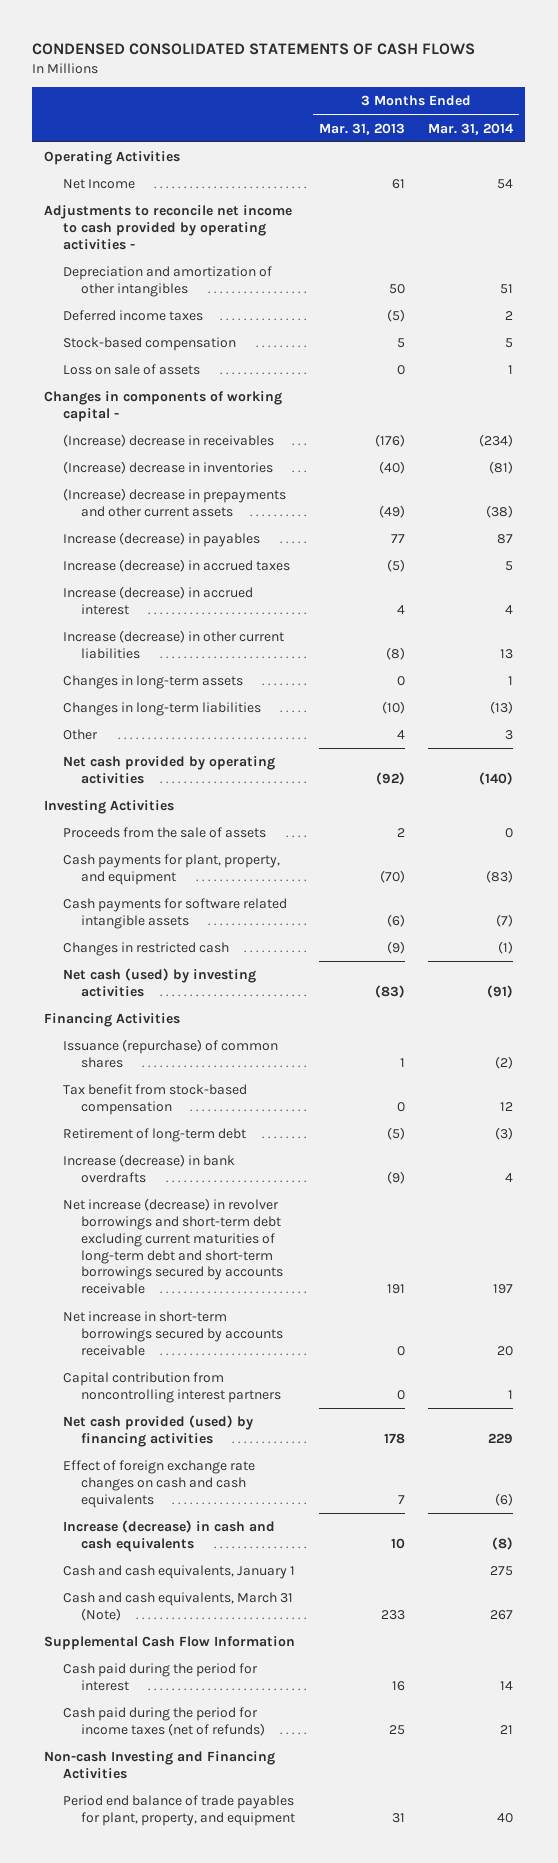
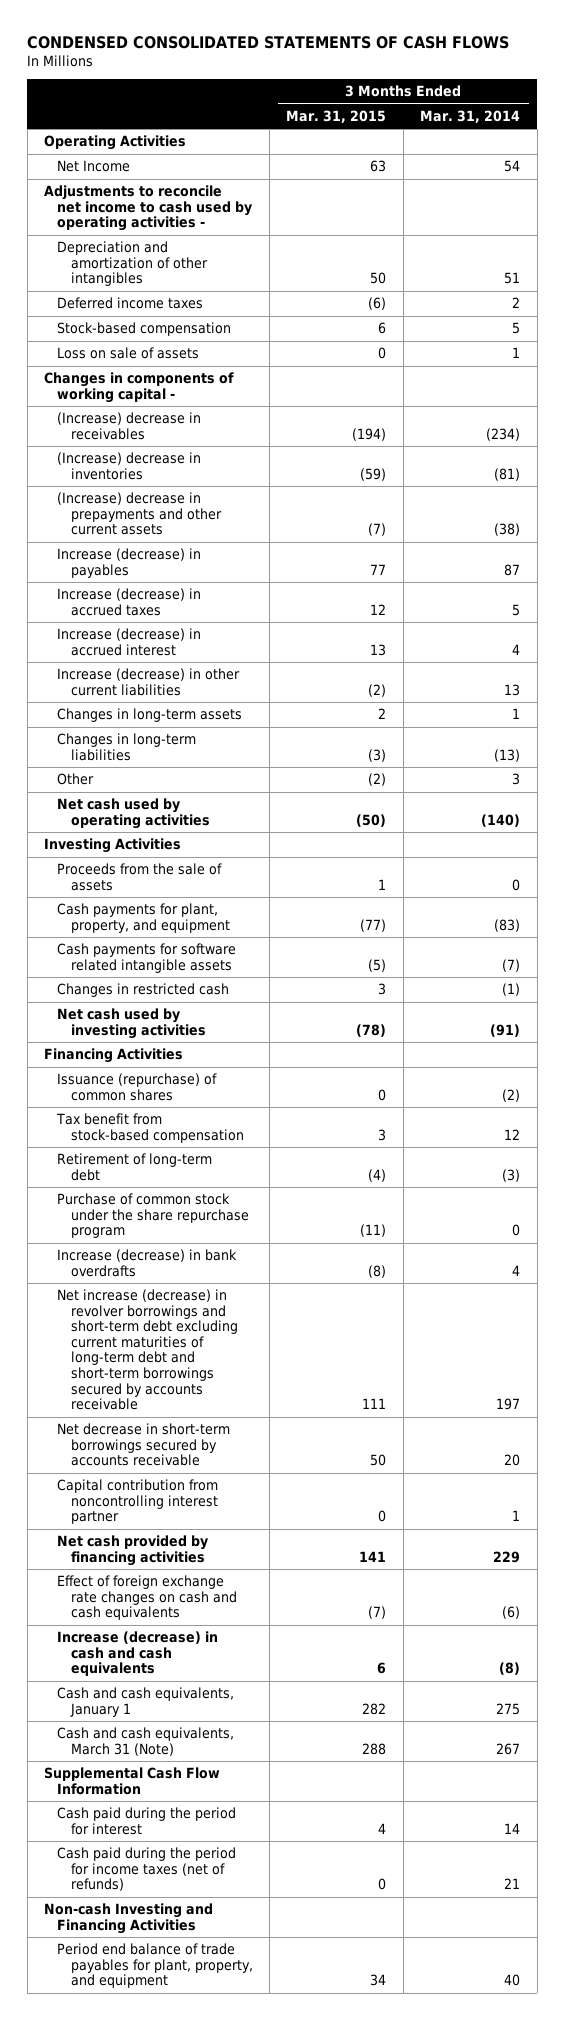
- | 3 Months Ended Mar. 31, 2013 | 3 Months Ended Mar. 31, 2014
+ | 3 Months Ended Mar. 31, 2015 | 3 Months Ended Mar. 31, 2014
- Adjustments to reconcile net income to cash provided by operating activities -
+ Adjustments to reconcile net income to cash used by operating activities -
- Net cash provided by operating activities | (92) | (140)
+ Net cash used by operating activities | (50) | (140)
- Net cash (used) by investing activities | (83) | (91)
+ Net cash used by investing activities | (78) | (91)
+ Purchase of common stock under the share repurchase program | (11) | 0
- Net increase in short-term borrowings secured by accounts receivable | 0 | 20
- Capital contribution from noncontrolling interest partners | 0 | 1
- Net cash provided (used) by financing activities | 178 | 229
+ Net decrease in short-term borrowings secured by accounts receivable | 50 | 20
+ Capital contribution from noncontrolling interest partner | 0 | 1
+ Net cash provided by financing activities | 141 | 229

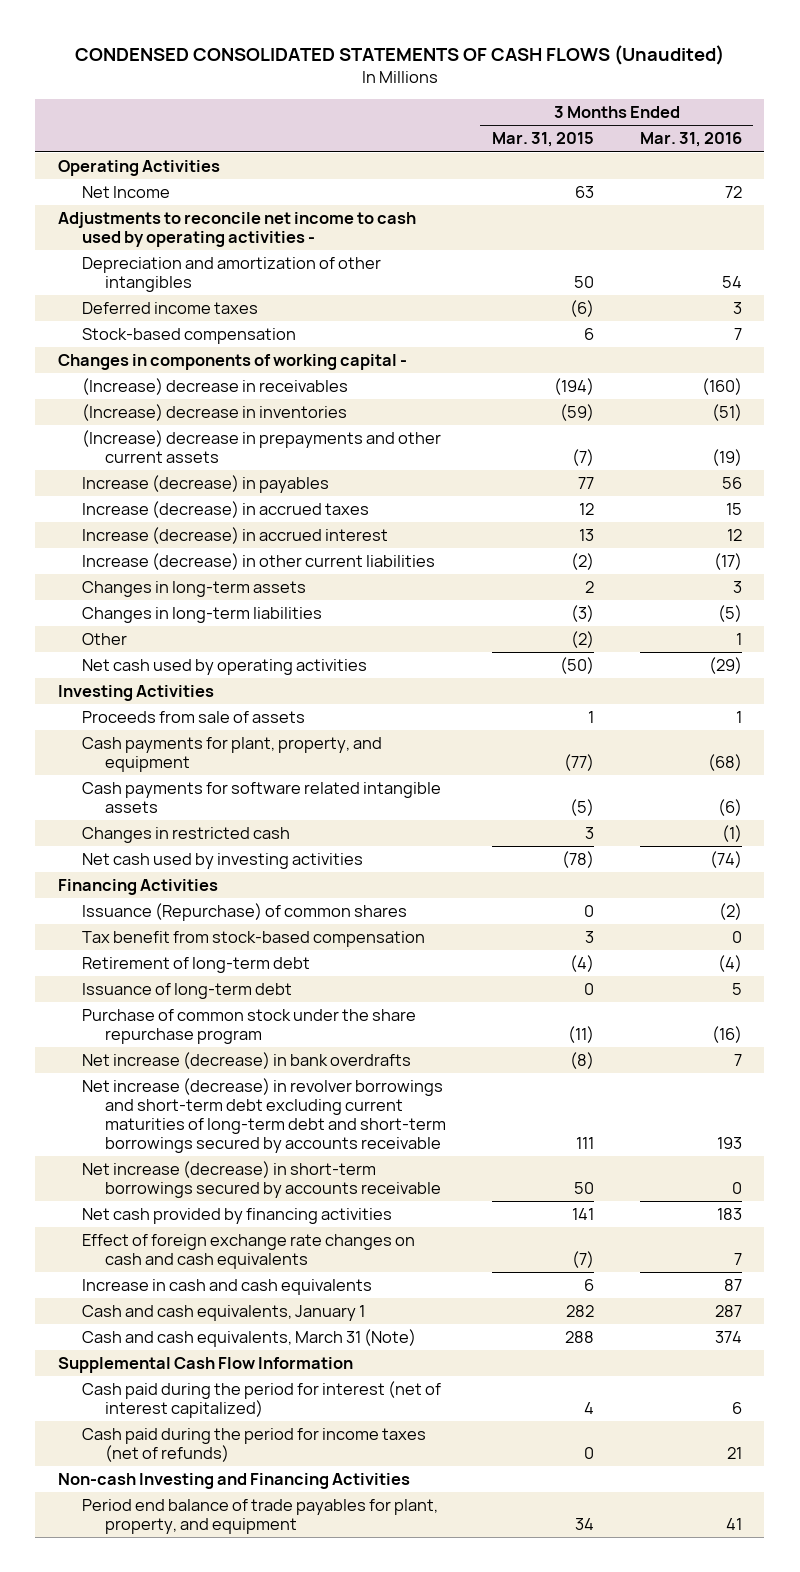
- CONDENSED CONSOLIDATED STATEMENTS OF CASH FLOWS
+ CONDENSED CONSOLIDATED STATEMENTS OF CASH FLOWS (Unaudited)
- | 3 Months Ended Mar. 31, 2015 | 3 Months Ended Mar. 31, 2014
+ | 3 Months Ended Mar. 31, 2015 | 3 Months Ended Mar. 31, 2016
- Loss on sale of assets | 0 | 1
- Proceeds from the sale of assets | 1 | 0
+ Proceeds from sale of assets | 1 | 1
- Issuance (repurchase) of common shares | 0 | (2)
+ Issuance (Repurchase) of common shares | 0 | (2)
+ Issuance of long-term debt | 0 | 5
- Increase (decrease) in bank overdrafts | (8) | 4
+ Net increase (decrease) in bank overdrafts | (8) | 7
- Net decrease in short-term borrowings secured by accounts receivable | 50 | 20
- Capital contribution from noncontrolling interest partner | 0 | 1
+ Net increase (decrease) in short-term borrowings secured by accounts receivable | 50 | 0
- Increase (decrease) in cash and cash equivalents | 6 | (8)
+ Increase in cash and cash equivalents | 6 | 87
- Cash paid during the period for interest | 4 | 14
+ Cash paid during the period for interest (net of interest capitalized) | 4 | 6

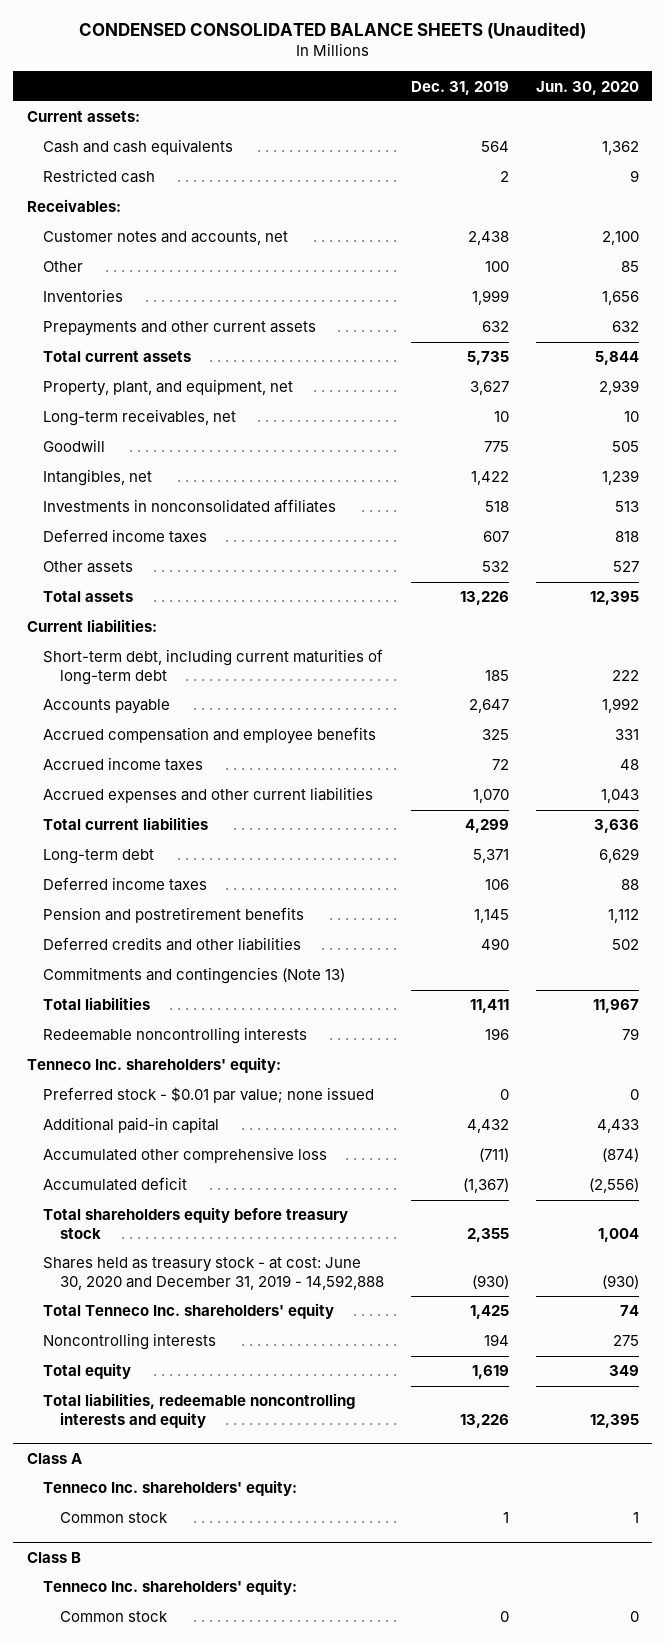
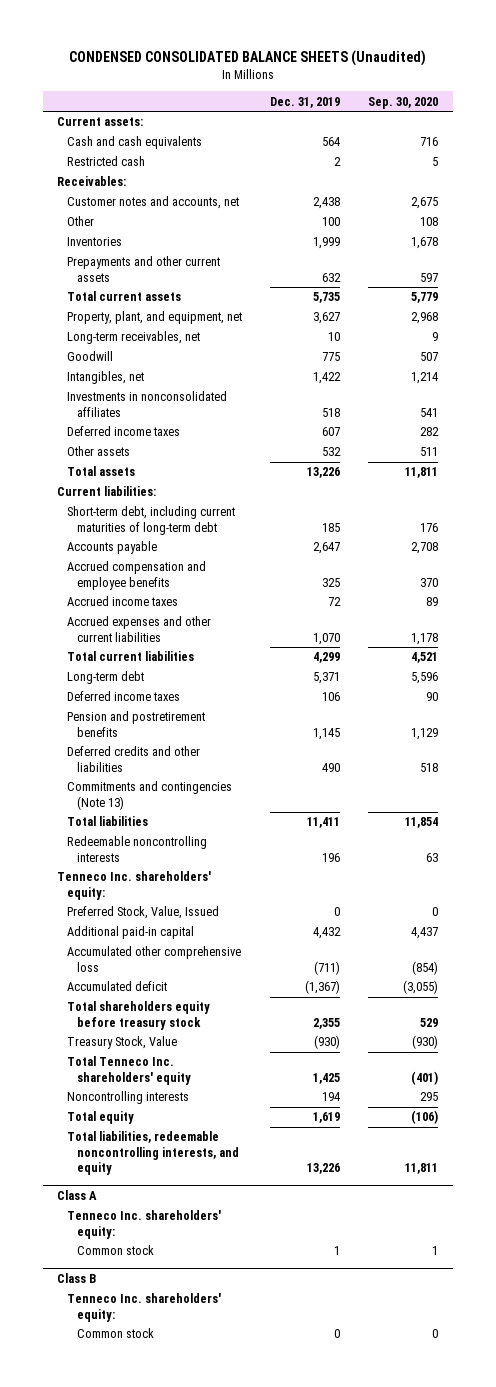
- | Dec. 31, 2019 | Jun. 30, 2020
+ | Dec. 31, 2019 | Sep. 30, 2020
- Preferred stock - $0.01 par value; none issued | 0 | 0
+ Preferred Stock, Value, Issued | 0 | 0
- Shares held as treasury stock - at cost: June 30, 2020 and December 31, 2019 - 14,592,888 | (930) | (930)
+ Treasury Stock, Value | (930) | (930)
- Total liabilities, redeemable noncontrolling interests and equity | 13,226 | 12,395
+ Total liabilities, redeemable noncontrolling interests, and equity | 13,226 | 11,811

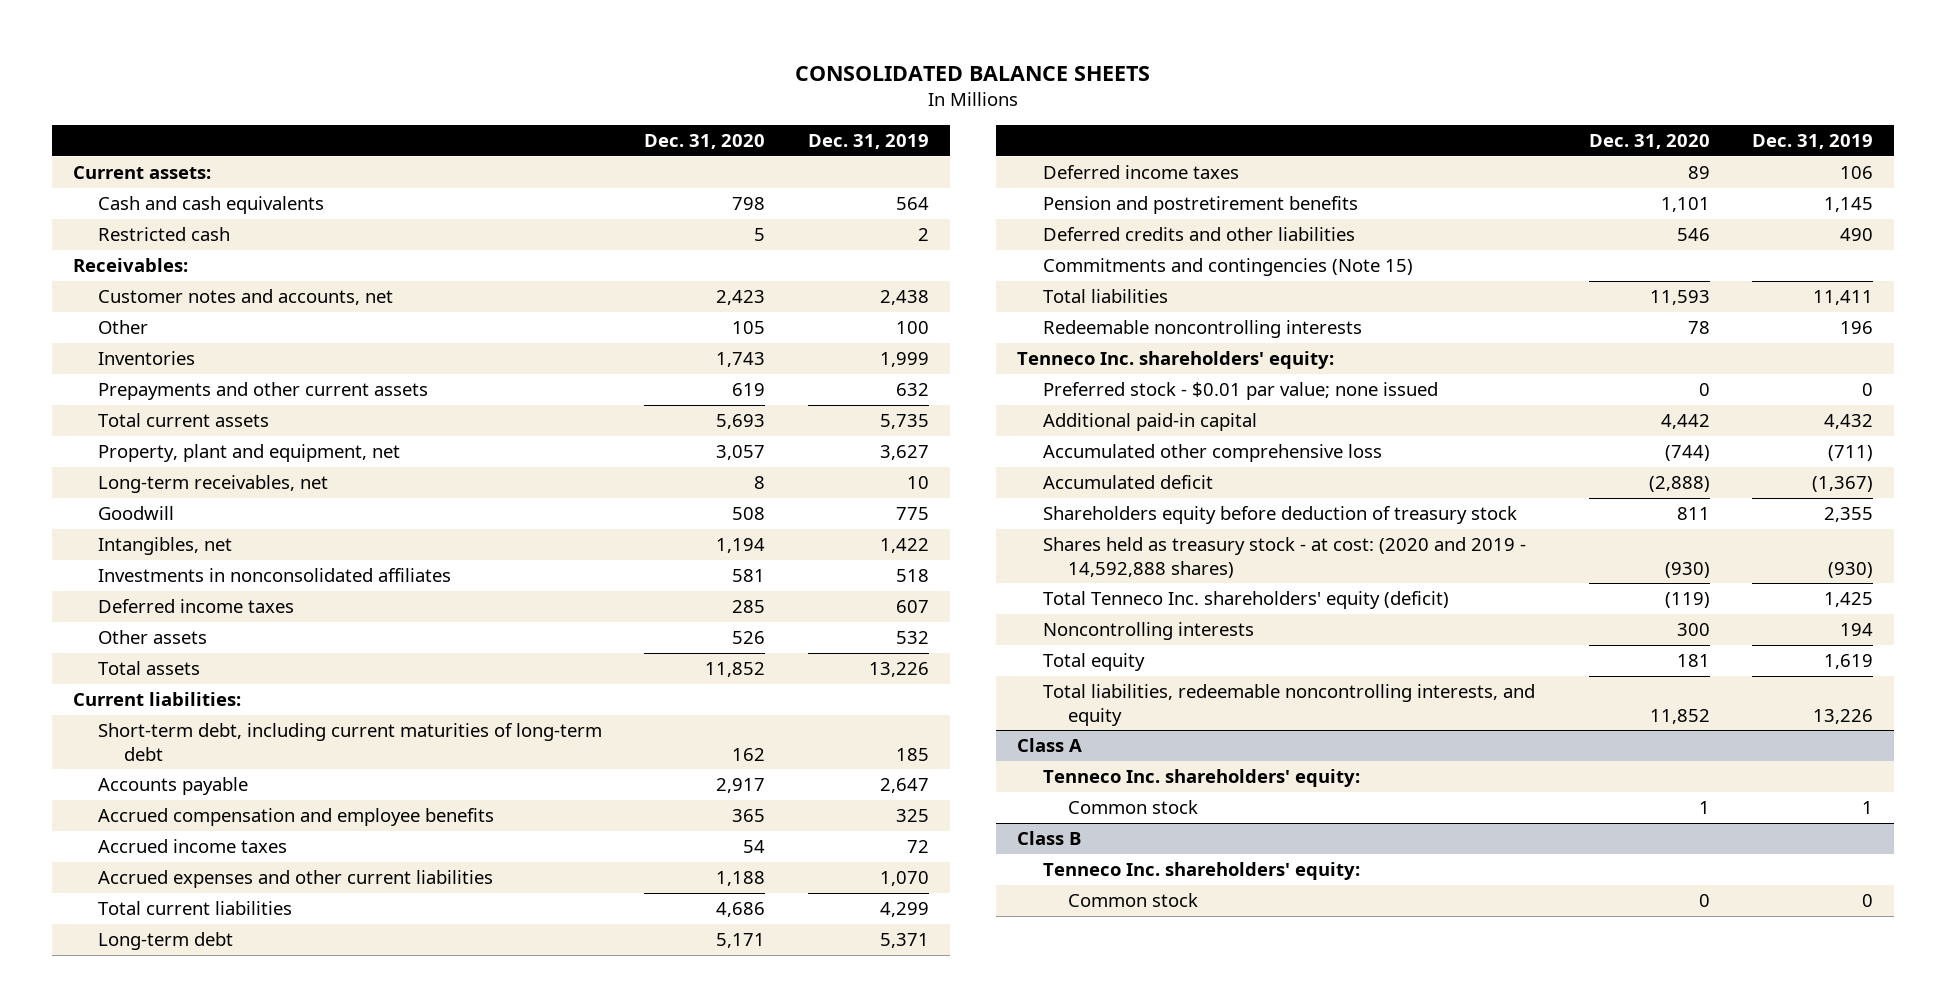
- CONDENSED CONSOLIDATED BALANCE SHEETS (Unaudited)
+ CONSOLIDATED BALANCE SHEETS
- | Dec. 31, 2019 | Sep. 30, 2020
+ | Dec. 31, 2020 | Dec. 31, 2019
- Property, plant, and equipment, net | 3,627 | 2,968
+ Property, plant and equipment, net | 3,057 | 3,627
- Commitments and contingencies (Note 13)
+ Commitments and contingencies (Note 15)
- Preferred Stock, Value, Issued | 0 | 0
+ Preferred stock - $0.01 par value; none issued | 0 | 0
- Total shareholders equity before treasury stock | 2,355 | 529
- Treasury Stock, Value | (930) | (930)
- Total Tenneco Inc. shareholders' equity | 1,425 | (401)
+ Shareholders equity before deduction of treasury stock | 811 | 2,355
+ Shares held as treasury stock - at cost: (2020 and 2019 - 14,592,888 shares) | (930) | (930)
+ Total Tenneco Inc. shareholders' equity (deficit) | (119) | 1,425

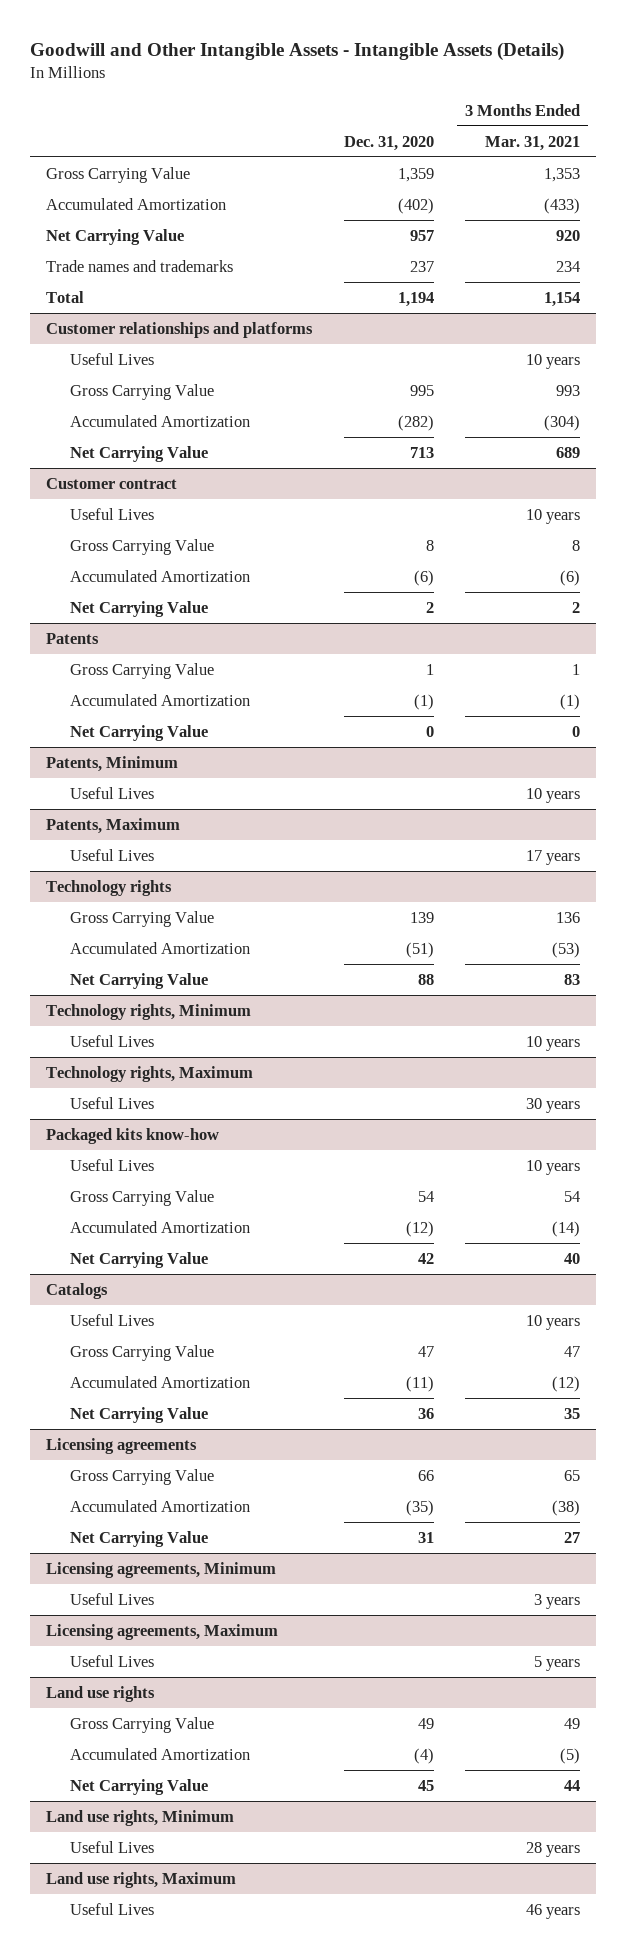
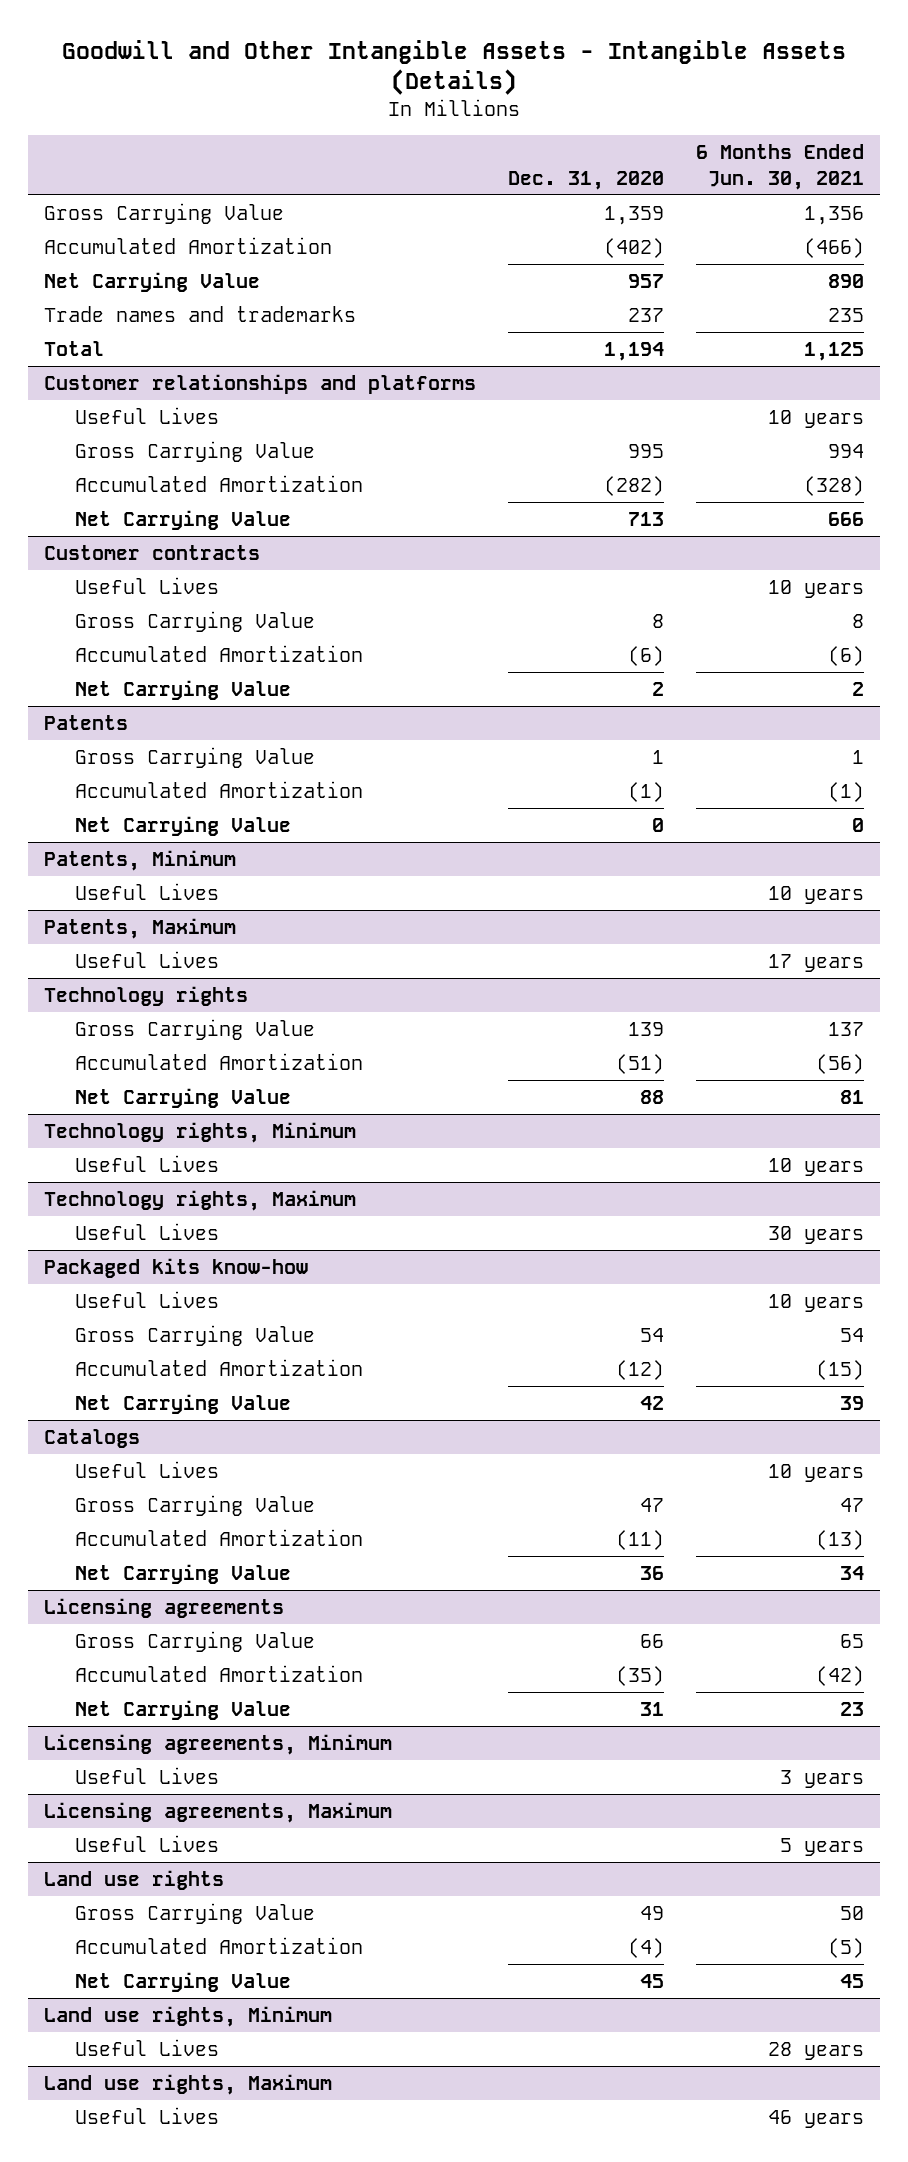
- | Dec. 31, 2020 | 3 Months Ended Mar. 31, 2021
+ | Dec. 31, 2020 | 6 Months Ended Jun. 30, 2021
- Customer contract
+ Customer contracts

